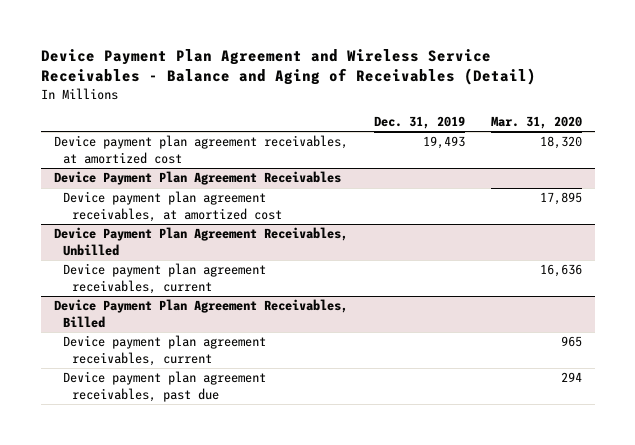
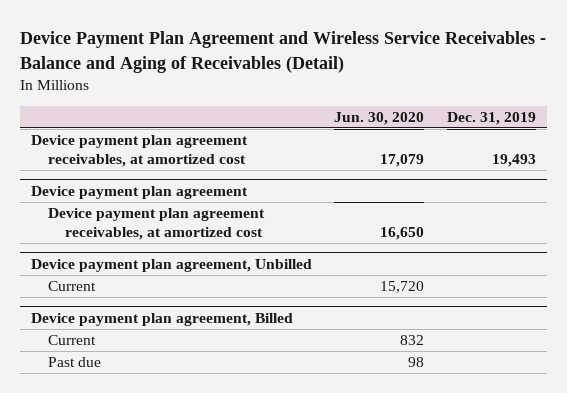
- | Dec. 31, 2019 | Mar. 31, 2020
+ | Jun. 30, 2020 | Dec. 31, 2019
- Device Payment Plan Agreement Receivables
+ Device payment plan agreement
- Device Payment Plan Agreement Receivables, Unbilled
- Device payment plan agreement receivables, current | | 16,636
- Device Payment Plan Agreement Receivables, Billed
- Device payment plan agreement receivables, current | | 965
- Device payment plan agreement receivables, past due | | 294
+ Device payment plan agreement, Unbilled
+ Current | 15,720 |
+ Device payment plan agreement, Billed
+ Current | 832 |
+ Past due | 98 |

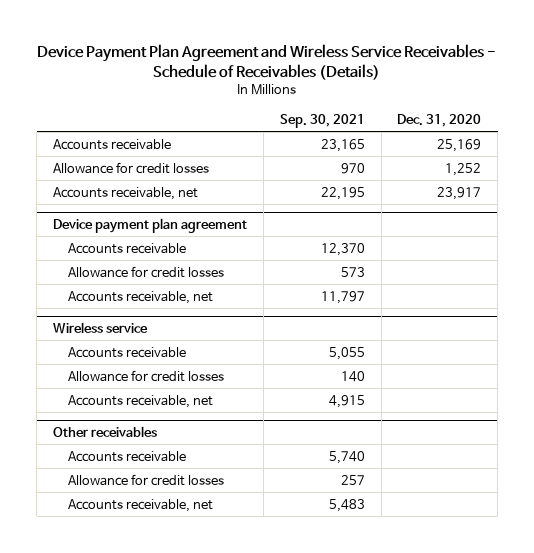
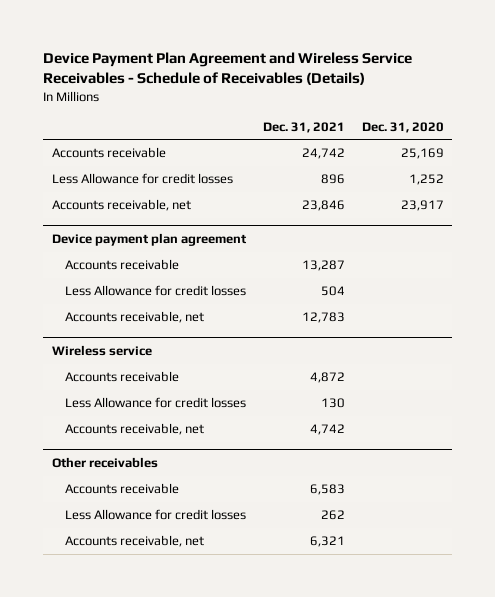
- | Sep. 30, 2021 | Dec. 31, 2020
+ | Dec. 31, 2021 | Dec. 31, 2020
- Allowance for credit losses | 970 | 1,252
+ Less Allowance for credit losses | 896 | 1,252
@ Device payment plan agreement
- Allowance for credit losses | 573 |
+ Less Allowance for credit losses | 504 |
@ Wireless service
- Allowance for credit losses | 140 |
+ Less Allowance for credit losses | 130 |
@ Other receivables
- Allowance for credit losses | 257 |
+ Less Allowance for credit losses | 262 |

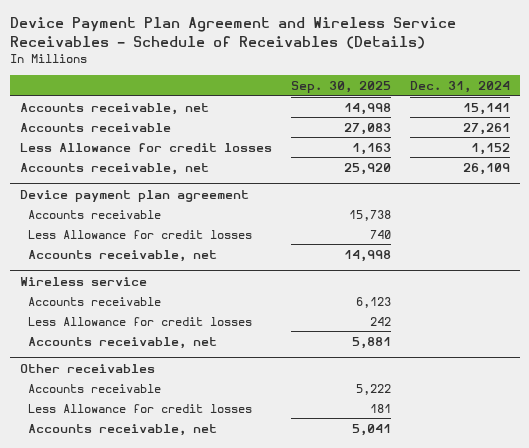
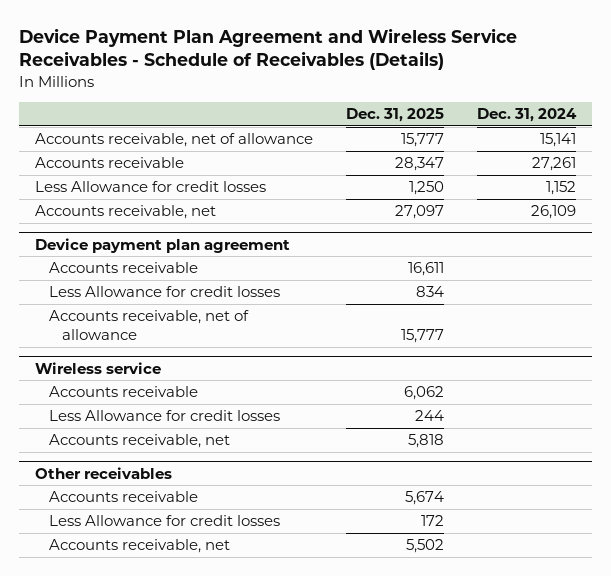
- | Sep. 30, 2025 | Dec. 31, 2024
+ | Dec. 31, 2025 | Dec. 31, 2024
- Accounts receivable, net | 14,998 | 15,141
+ Accounts receivable, net of allowance | 15,777 | 15,141
@ Device payment plan agreement
- Accounts receivable, net | 14,998 |
+ Accounts receivable, net of allowance | 15,777 |

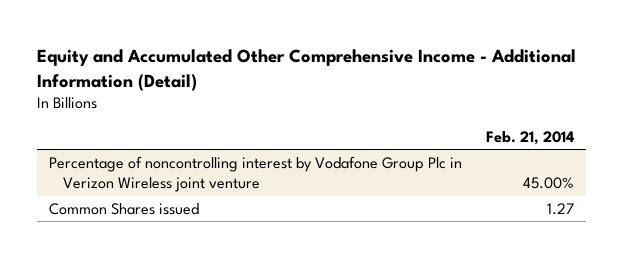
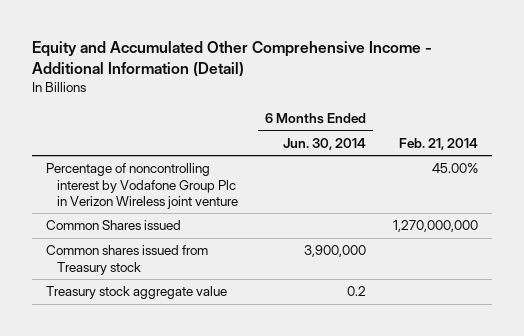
- | Feb. 21, 2014
+ | 6 Months Ended Jun. 30, 2014 | Feb. 21, 2014
- Common Shares issued | 1.27
+ Common Shares issued | | 1,270,000,000
+ Common shares issued from Treasury stock | 3,900,000 |
+ Treasury stock aggregate value | 0.2 |

